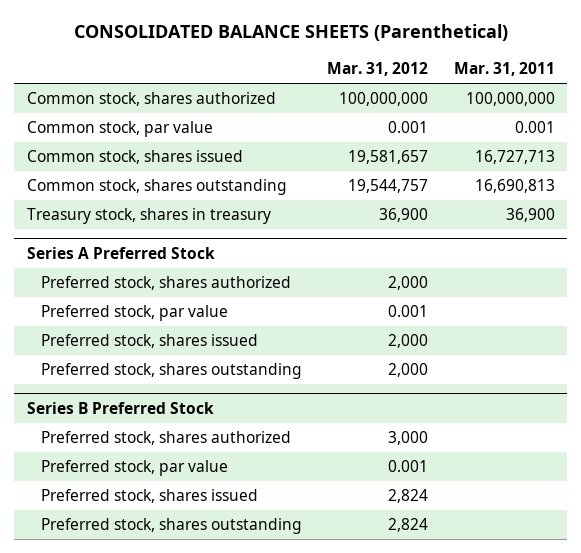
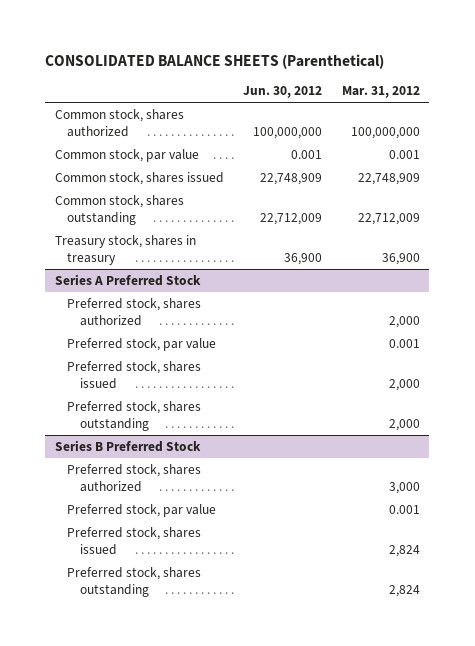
- | Mar. 31, 2012 | Mar. 31, 2011
+ | Jun. 30, 2012 | Mar. 31, 2012
- Common stock, shares issued | 19,581,657 | 16,727,713
- Common stock, shares outstanding | 19,544,757 | 16,690,813
+ Common stock, shares issued | 22,748,909 | 22,748,909
+ Common stock, shares outstanding | 22,712,009 | 22,712,009

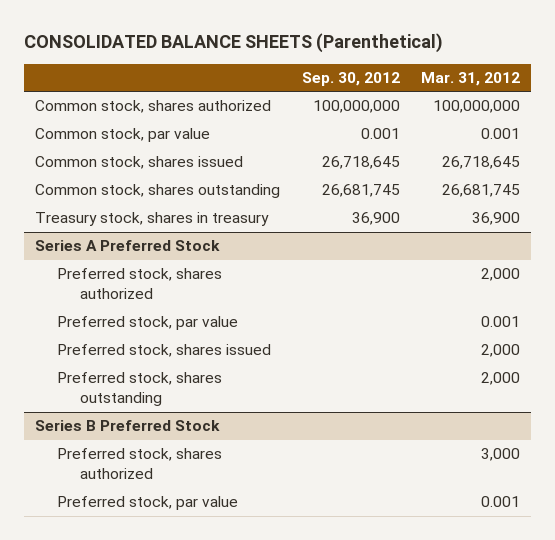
- | Jun. 30, 2012 | Mar. 31, 2012
+ | Sep. 30, 2012 | Mar. 31, 2012
- Common stock, shares issued | 22,748,909 | 22,748,909
- Common stock, shares outstanding | 22,712,009 | 22,712,009
+ Common stock, shares issued | 26,718,645 | 26,718,645
+ Common stock, shares outstanding | 26,681,745 | 26,681,745
@ Series B Preferred Stock
- Preferred stock, shares issued | | 2,824
- Preferred stock, shares outstanding | | 2,824

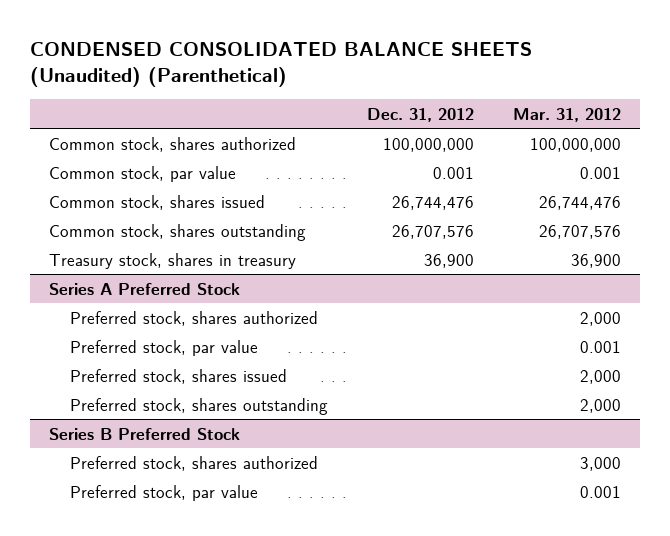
- CONSOLIDATED BALANCE SHEETS (Parenthetical)
+ CONDENSED CONSOLIDATED BALANCE SHEETS (Unaudited) (Parenthetical)
- | Sep. 30, 2012 | Mar. 31, 2012
+ | Dec. 31, 2012 | Mar. 31, 2012
- Common stock, shares issued | 26,718,645 | 26,718,645
- Common stock, shares outstanding | 26,681,745 | 26,681,745
+ Common stock, shares issued | 26,744,476 | 26,744,476
+ Common stock, shares outstanding | 26,707,576 | 26,707,576

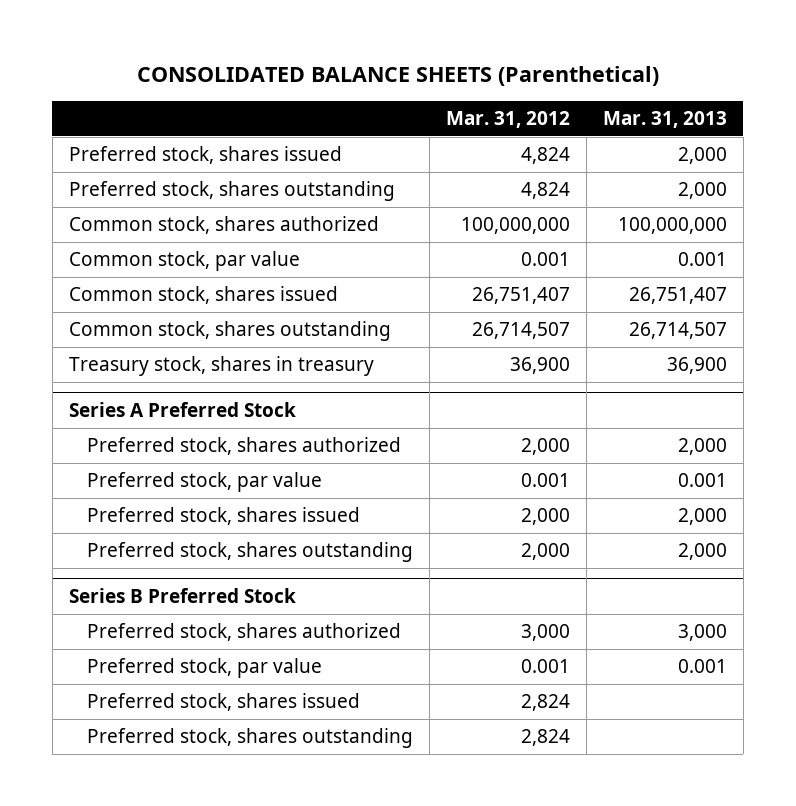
- CONDENSED CONSOLIDATED BALANCE SHEETS (Unaudited) (Parenthetical)
+ CONSOLIDATED BALANCE SHEETS (Parenthetical)
- | Dec. 31, 2012 | Mar. 31, 2012
+ | Mar. 31, 2012 | Mar. 31, 2013
+ Preferred stock, shares issued | 4,824 | 2,000
+ Preferred stock, shares outstanding | 4,824 | 2,000
- Common stock, shares issued | 26,744,476 | 26,744,476
- Common stock, shares outstanding | 26,707,576 | 26,707,576
+ Common stock, shares issued | 26,751,407 | 26,751,407
+ Common stock, shares outstanding | 26,714,507 | 26,714,507
@ Series B Preferred Stock
+ Preferred stock, shares issued | 2,824 |
+ Preferred stock, shares outstanding | 2,824 |

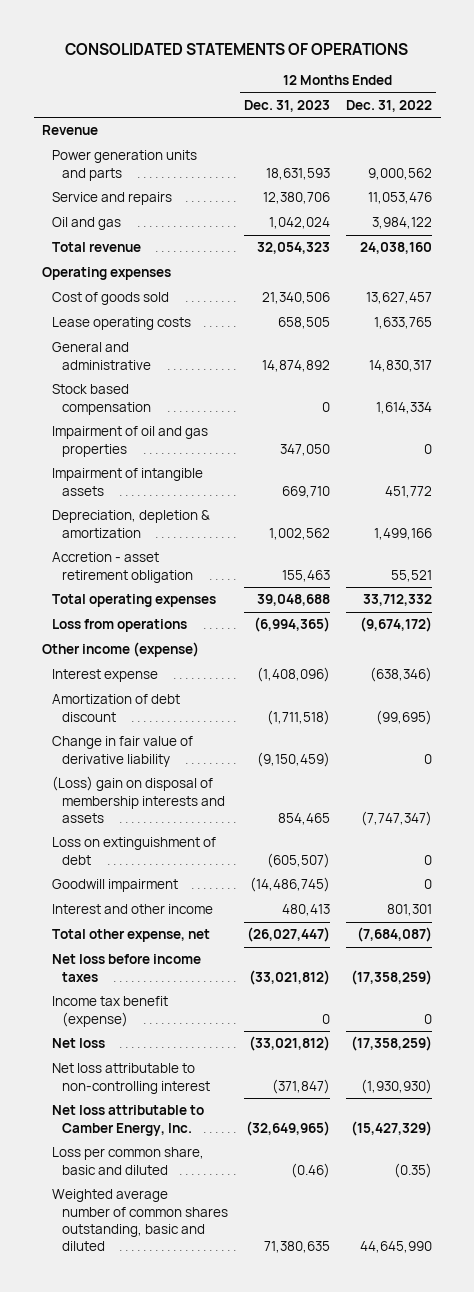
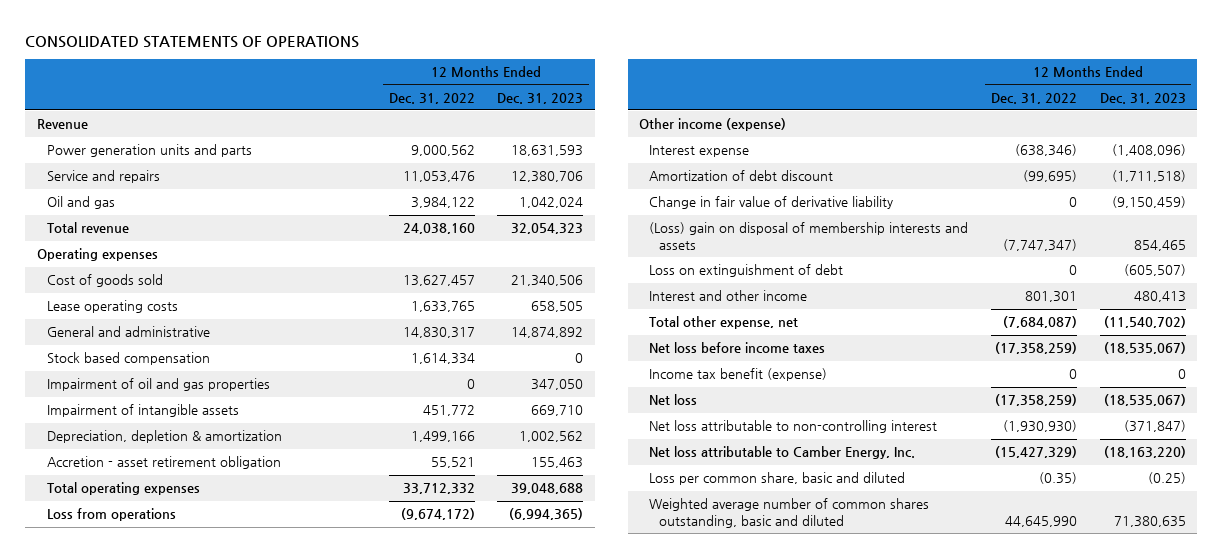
- | 12 Months Ended Dec. 31, 2023 | 12 Months Ended Dec. 31, 2022
+ | 12 Months Ended Dec. 31, 2022 | 12 Months Ended Dec. 31, 2023
- Goodwill impairment | (14,486,745) | 0
- Total other expense, net | (26,027,447) | (7,684,087)
- Net loss before income taxes | (33,021,812) | (17,358,259)
+ Total other expense, net | (7,684,087) | (11,540,702)
+ Net loss before income taxes | (17,358,259) | (18,535,067)
- Net loss | (33,021,812) | (17,358,259)
+ Net loss | (17,358,259) | (18,535,067)
- Net loss attributable to Camber Energy, Inc. | (32,649,965) | (15,427,329)
- Loss per common share, basic and diluted | (0.46) | (0.35)
+ Net loss attributable to Camber Energy, Inc. | (15,427,329) | (18,163,220)
+ Loss per common share, basic and diluted | (0.35) | (0.25)

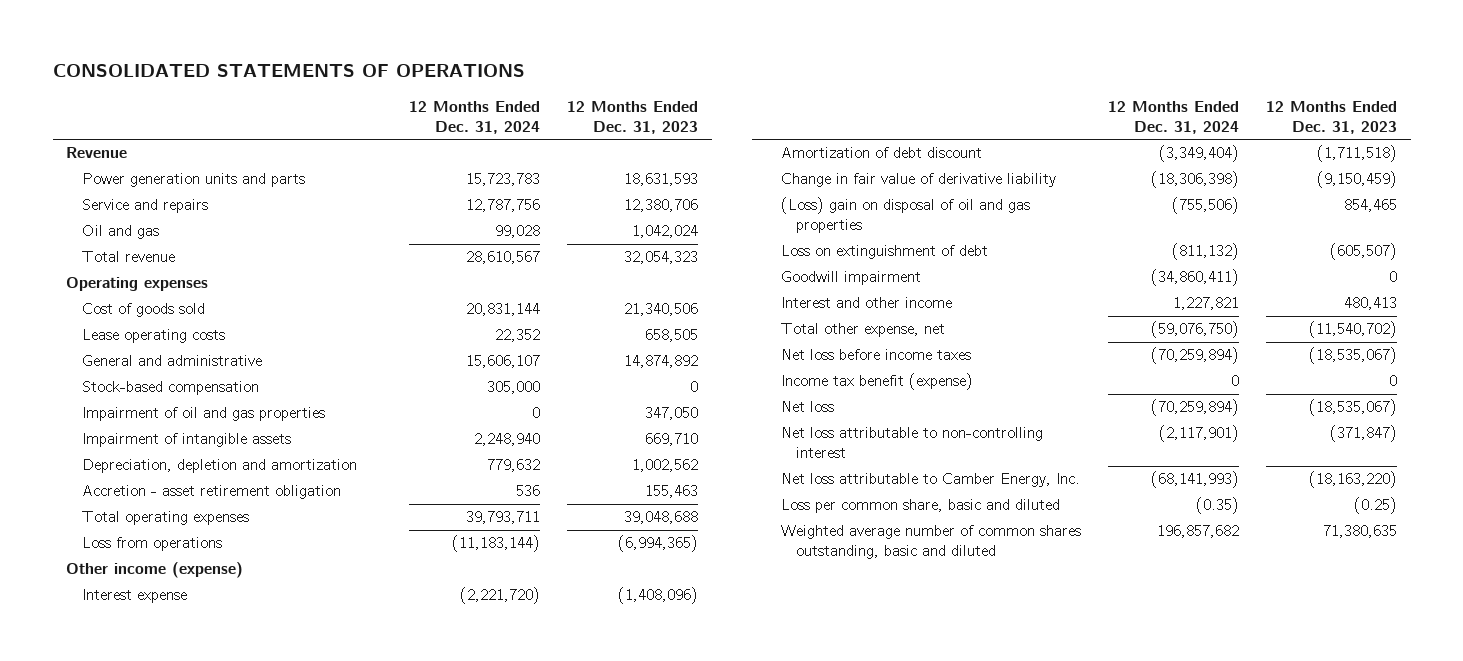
- | 12 Months Ended Dec. 31, 2022 | 12 Months Ended Dec. 31, 2023
+ | 12 Months Ended Dec. 31, 2024 | 12 Months Ended Dec. 31, 2023
- Stock based compensation | 1,614,334 | 0
+ Stock-based compensation | 305,000 | 0
- Depreciation, depletion & amortization | 1,499,166 | 1,002,562
+ Depreciation, depletion and amortization | 779,632 | 1,002,562
- (Loss) gain on disposal of membership interests and assets | (7,747,347) | 854,465
+ (Loss) gain on disposal of oil and gas properties | (755,506) | 854,465
+ Goodwill impairment | (34,860,411) | 0

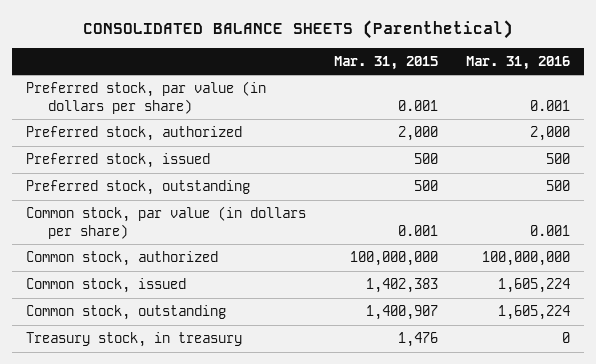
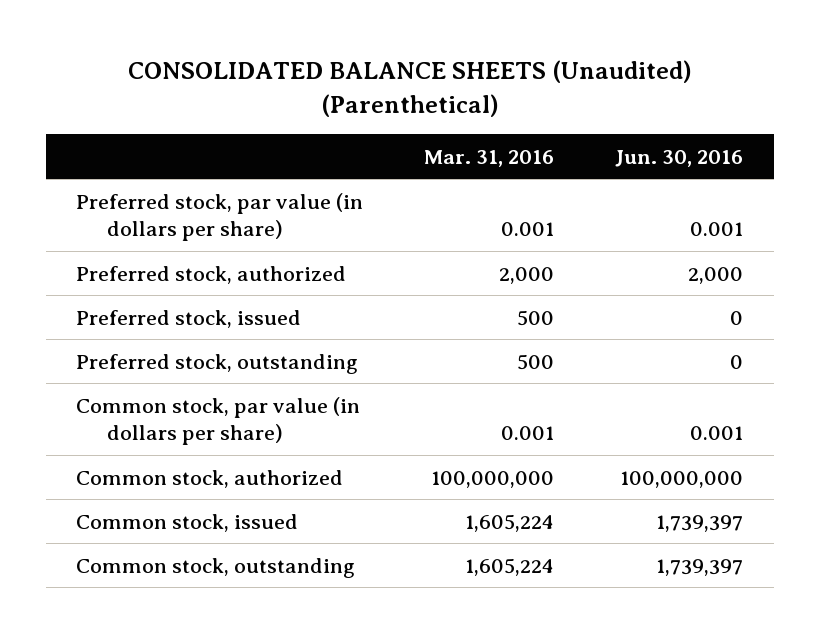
- CONSOLIDATED BALANCE SHEETS (Parenthetical)
+ CONSOLIDATED BALANCE SHEETS (Unaudited) (Parenthetical)
- | Mar. 31, 2015 | Mar. 31, 2016
+ | Mar. 31, 2016 | Jun. 30, 2016
- Treasury stock, in treasury | 1,476 | 0

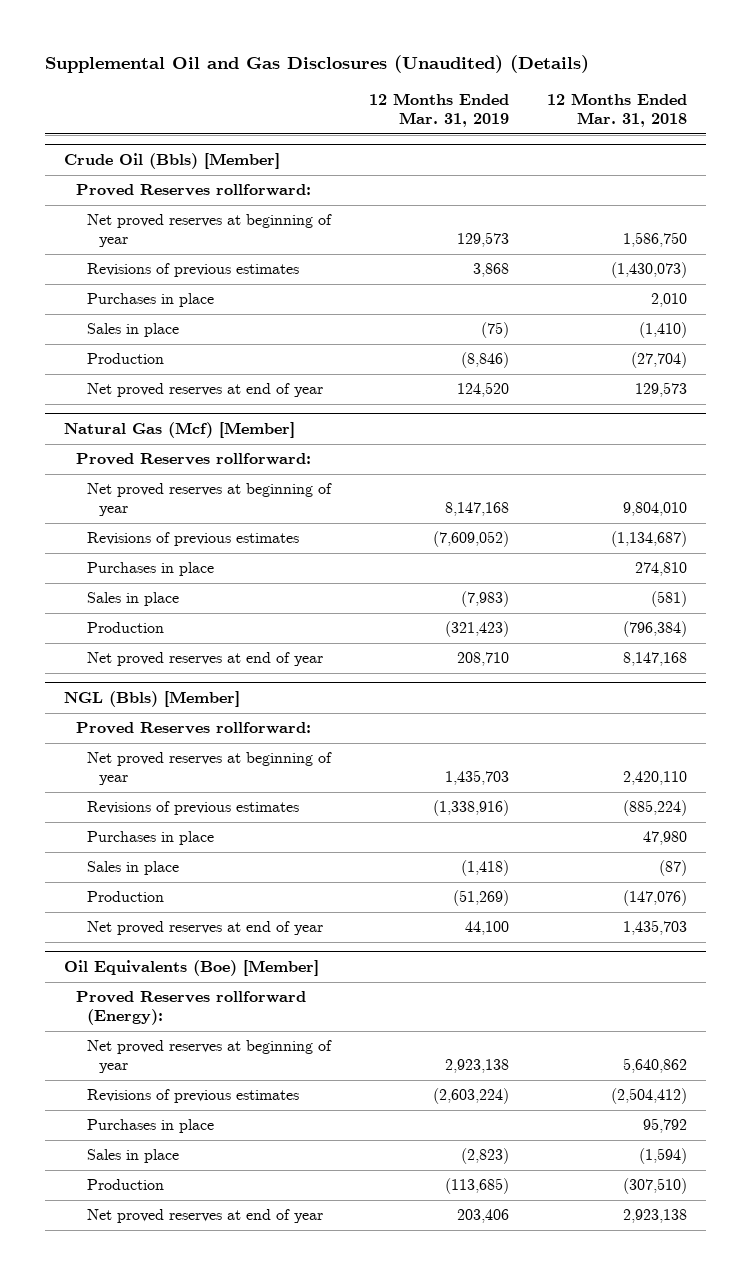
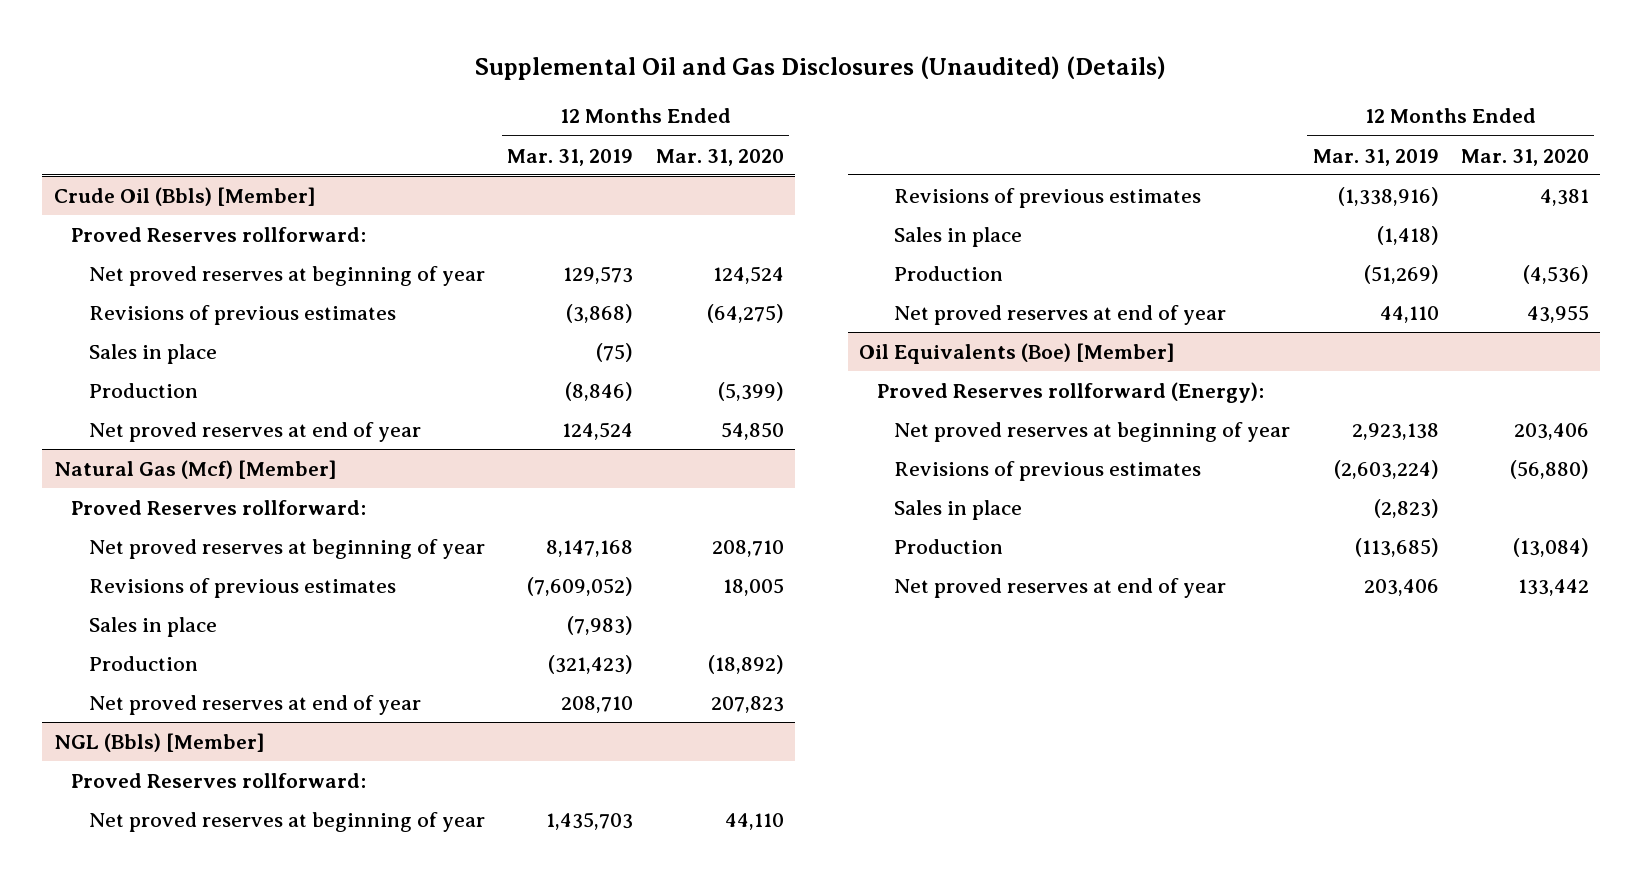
- | 12 Months Ended Mar. 31, 2019 | 12 Months Ended Mar. 31, 2018
+ | 12 Months Ended Mar. 31, 2019 | 12 Months Ended Mar. 31, 2020
@ Crude Oil (Bbls) [Member]
- Revisions of previous estimates | 3,868 | (1,430,073)
- Purchases in place | | 2,010
+ Revisions of previous estimates | (3,868) | (64,275)
- Net proved reserves at end of year | 124,520 | 129,573
+ Net proved reserves at end of year | 124,524 | 54,850
@ Natural Gas (Mcf) [Member]
- Purchases in place | | 274,810
@ NGL (Bbls) [Member]
- Purchases in place | | 47,980
- Net proved reserves at end of year | 44,100 | 1,435,703
+ Net proved reserves at end of year | 44,110 | 43,955
@ Oil Equivalents (Boe) [Member]
- Purchases in place | | 95,792

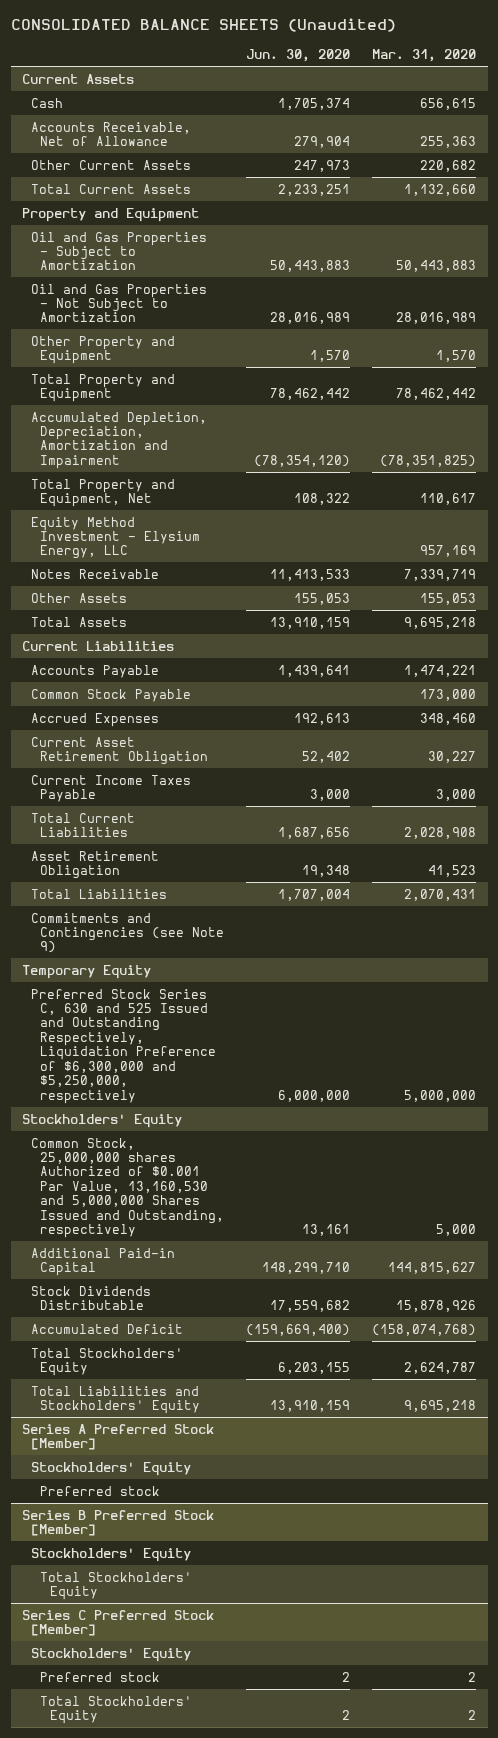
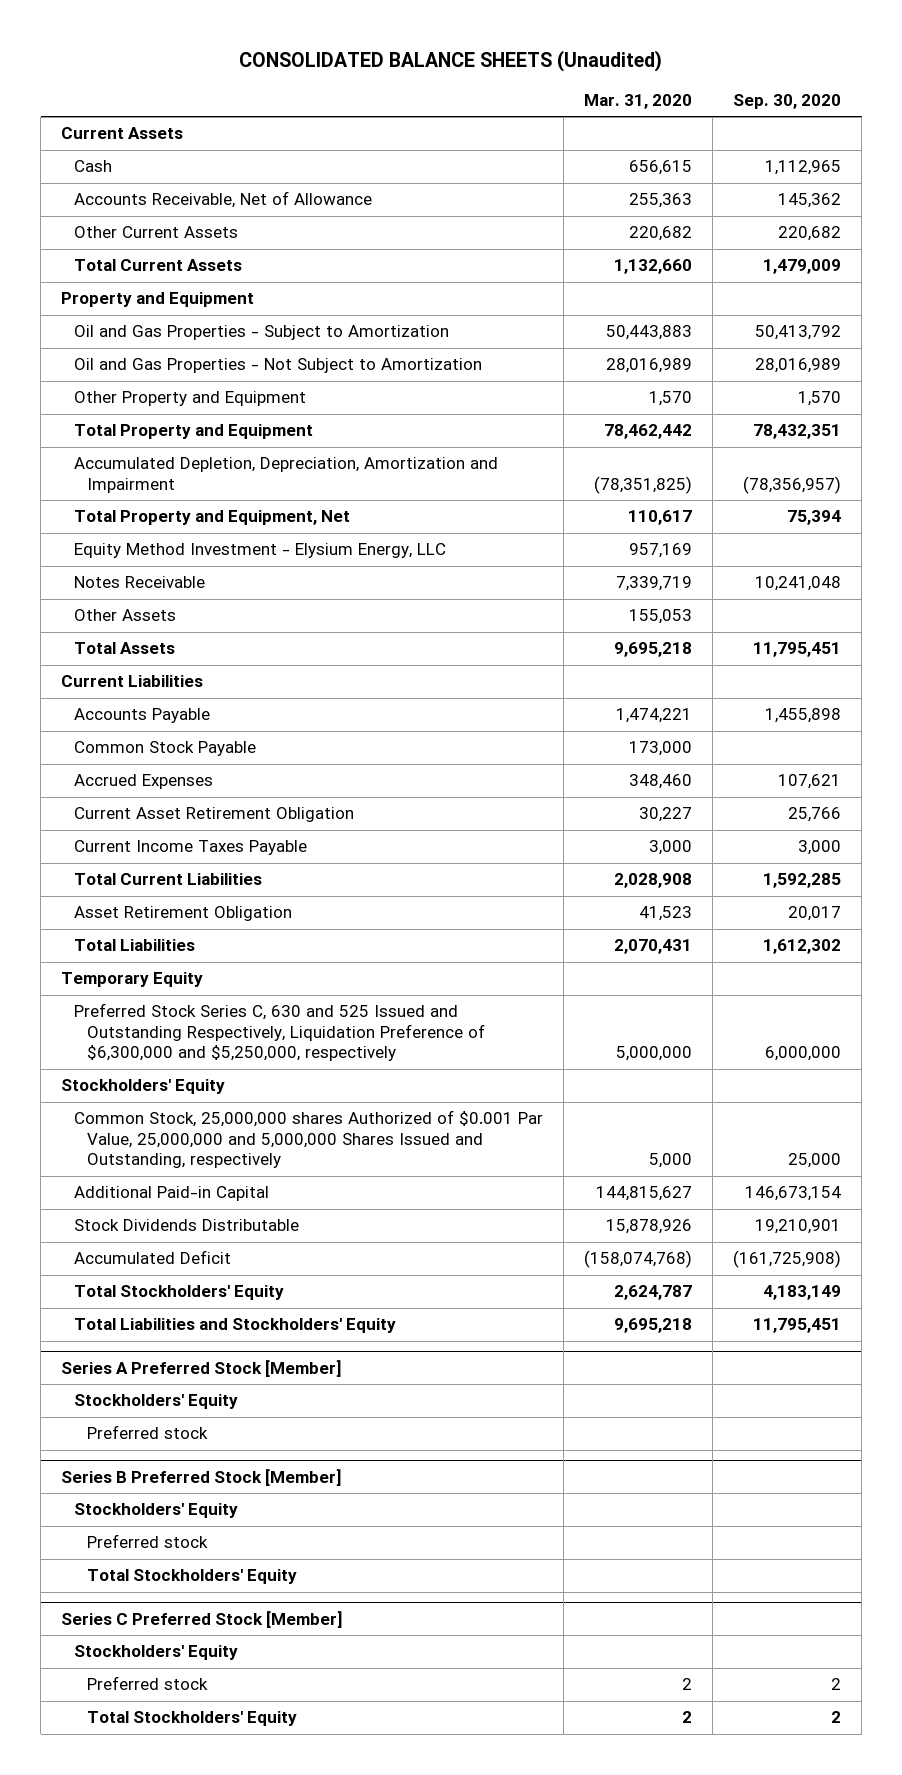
- | Jun. 30, 2020 | Mar. 31, 2020
+ | Mar. 31, 2020 | Sep. 30, 2020
- Commitments and Contingencies (see Note 9)
- Common Stock, 25,000,000 shares Authorized of $0.001 Par Value, 13,160,530 and 5,000,000 Shares Issued and Outstanding, respectively | 13,161 | 5,000
+ Common Stock, 25,000,000 shares Authorized of $0.001 Par Value, 25,000,000 and 5,000,000 Shares Issued and Outstanding, respectively | 5,000 | 25,000
@ Series B Preferred Stock [Member]
+ Preferred stock

